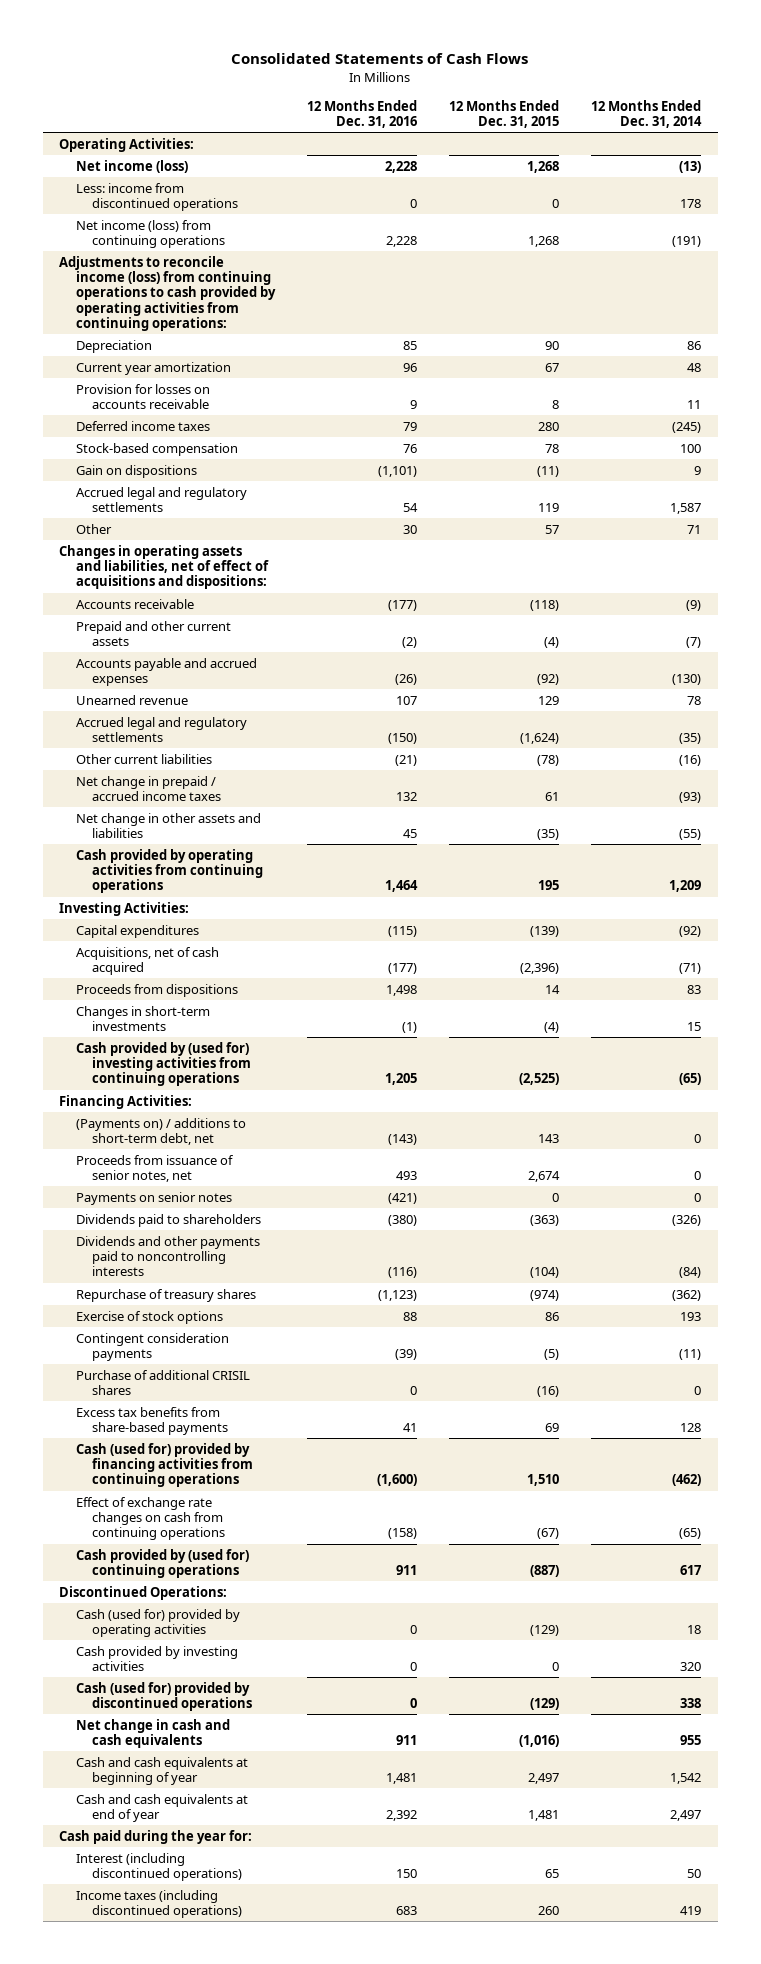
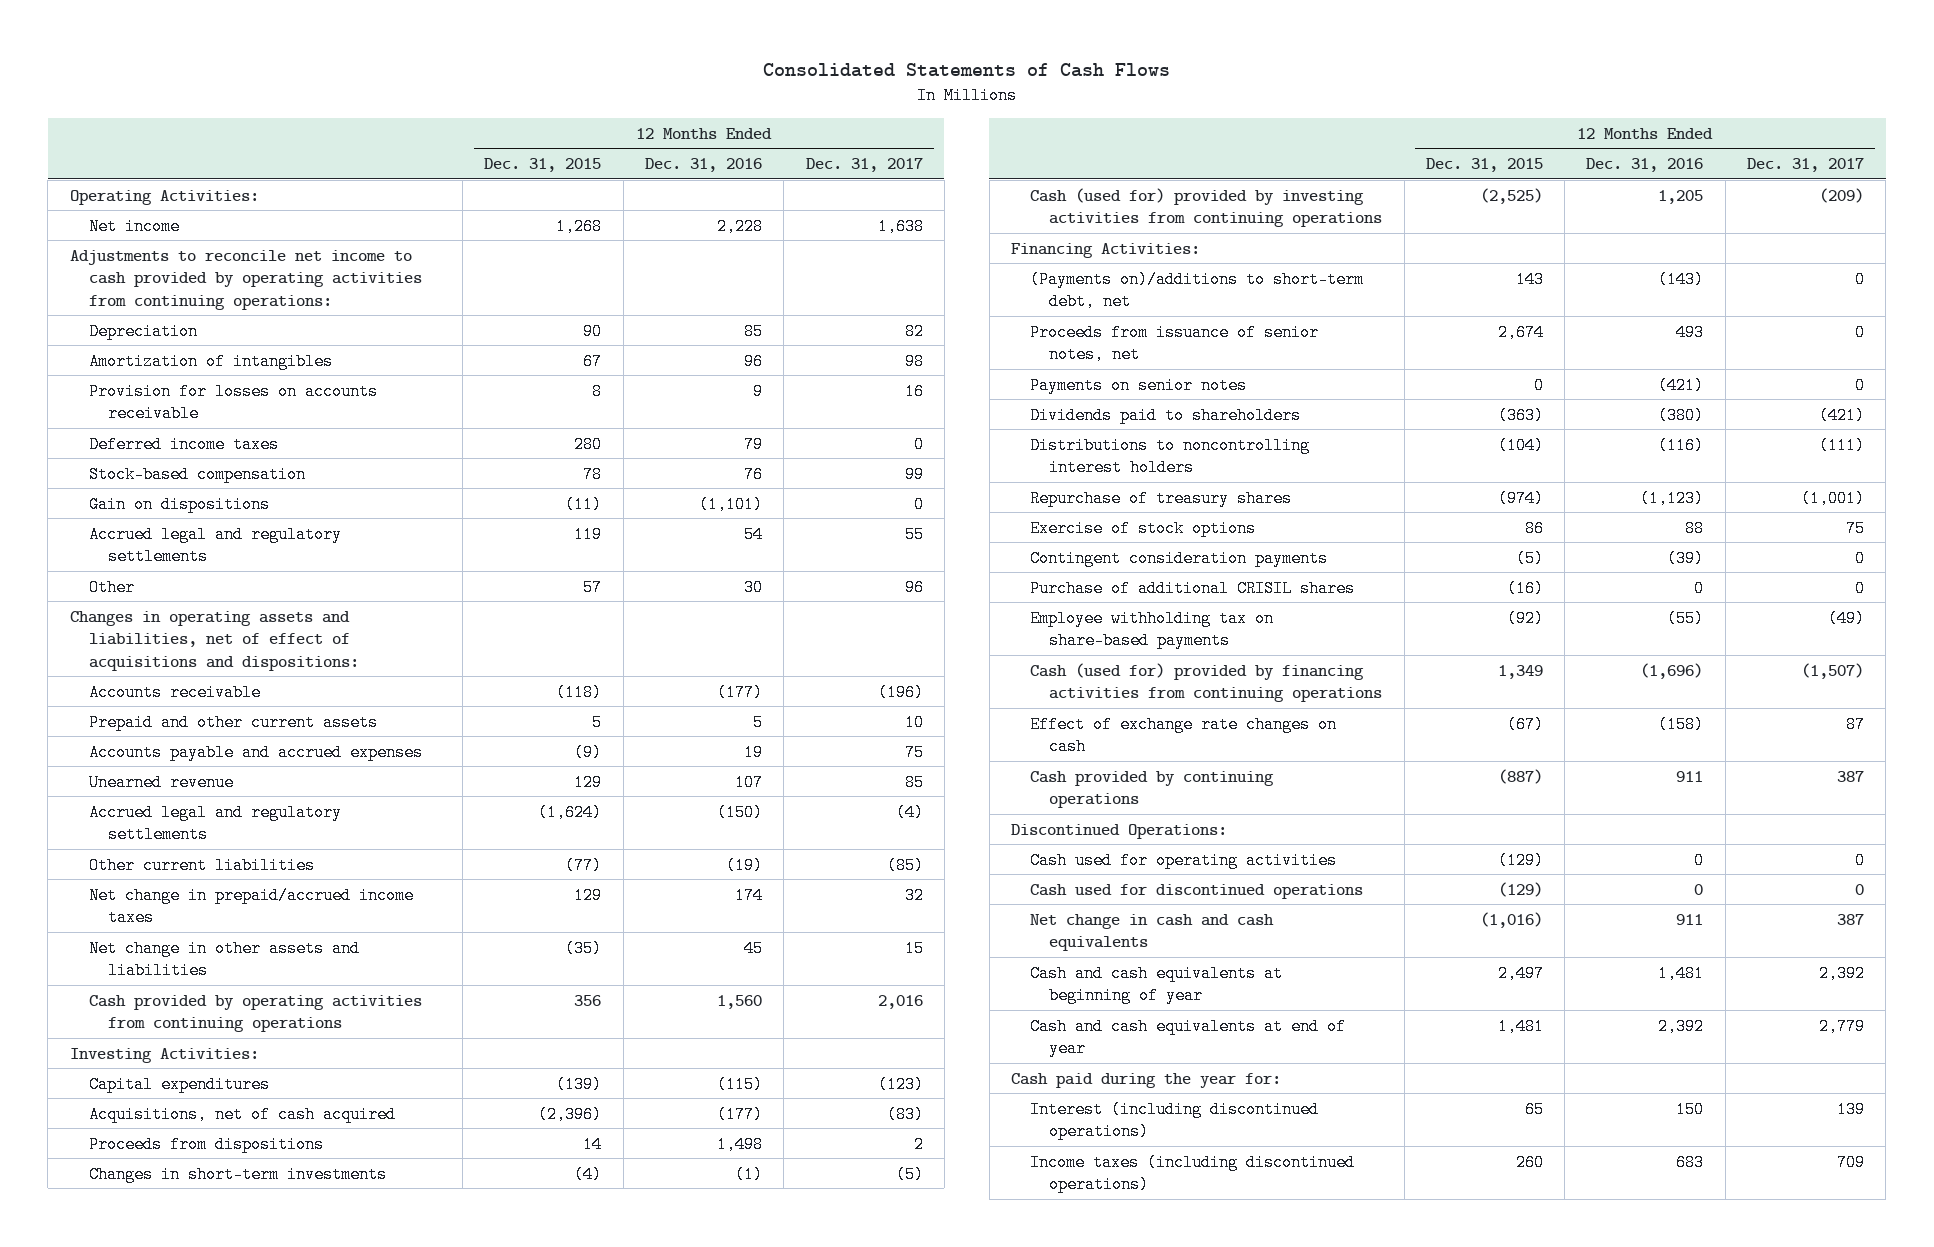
- | 12 Months Ended Dec. 31, 2016 | 12 Months Ended Dec. 31, 2015 | 12 Months Ended Dec. 31, 2014
+ | 12 Months Ended Dec. 31, 2015 | 12 Months Ended Dec. 31, 2016 | 12 Months Ended Dec. 31, 2017
- Net income (loss) | 2,228 | 1,268 | (13)
- Less: income from discontinued operations | 0 | 0 | 178
- Net income (loss) from continuing operations | 2,228 | 1,268 | (191)
- Adjustments to reconcile income (loss) from continuing operations to cash provided by operating activities from continuing operations:
+ Net income | 1,268 | 2,228 | 1,638
+ Adjustments to reconcile net income to cash provided by operating activities from continuing operations:
- Current year amortization | 96 | 67 | 48
+ Amortization of intangibles | 67 | 96 | 98
- Prepaid and other current assets | (2) | (4) | (7)
- Accounts payable and accrued expenses | (26) | (92) | (130)
+ Prepaid and other current assets | 5 | 5 | 10
+ Accounts payable and accrued expenses | (9) | 19 | 75
- Other current liabilities | (21) | (78) | (16)
- Net change in prepaid / accrued income taxes | 132 | 61 | (93)
+ Other current liabilities | (77) | (19) | (85)
+ Net change in prepaid/accrued income taxes | 129 | 174 | 32
- Cash provided by operating activities from continuing operations | 1,464 | 195 | 1,209
+ Cash provided by operating activities from continuing operations | 356 | 1,560 | 2,016
- Cash provided by (used for) investing activities from continuing operations | 1,205 | (2,525) | (65)
+ Cash (used for) provided by investing activities from continuing operations | (2,525) | 1,205 | (209)
- (Payments on) / additions to short-term debt, net | (143) | 143 | 0
+ (Payments on)/additions to short-term debt, net | 143 | (143) | 0
- Dividends and other payments paid to noncontrolling interests | (116) | (104) | (84)
+ Distributions to noncontrolling interest holders | (104) | (116) | (111)
- Excess tax benefits from share-based payments | 41 | 69 | 128
- Cash (used for) provided by financing activities from continuing operations | (1,600) | 1,510 | (462)
- Effect of exchange rate changes on cash from continuing operations | (158) | (67) | (65)
- Cash provided by (used for) continuing operations | 911 | (887) | 617
+ Employee withholding tax on share-based payments | (92) | (55) | (49)
+ Cash (used for) provided by financing activities from continuing operations | 1,349 | (1,696) | (1,507)
+ Effect of exchange rate changes on cash | (67) | (158) | 87
+ Cash provided by continuing operations | (887) | 911 | 387
- Cash (used for) provided by operating activities | 0 | (129) | 18
- Cash provided by investing activities | 0 | 0 | 320
- Cash (used for) provided by discontinued operations | 0 | (129) | 338
+ Cash used for operating activities | (129) | 0 | 0
+ Cash used for discontinued operations | (129) | 0 | 0

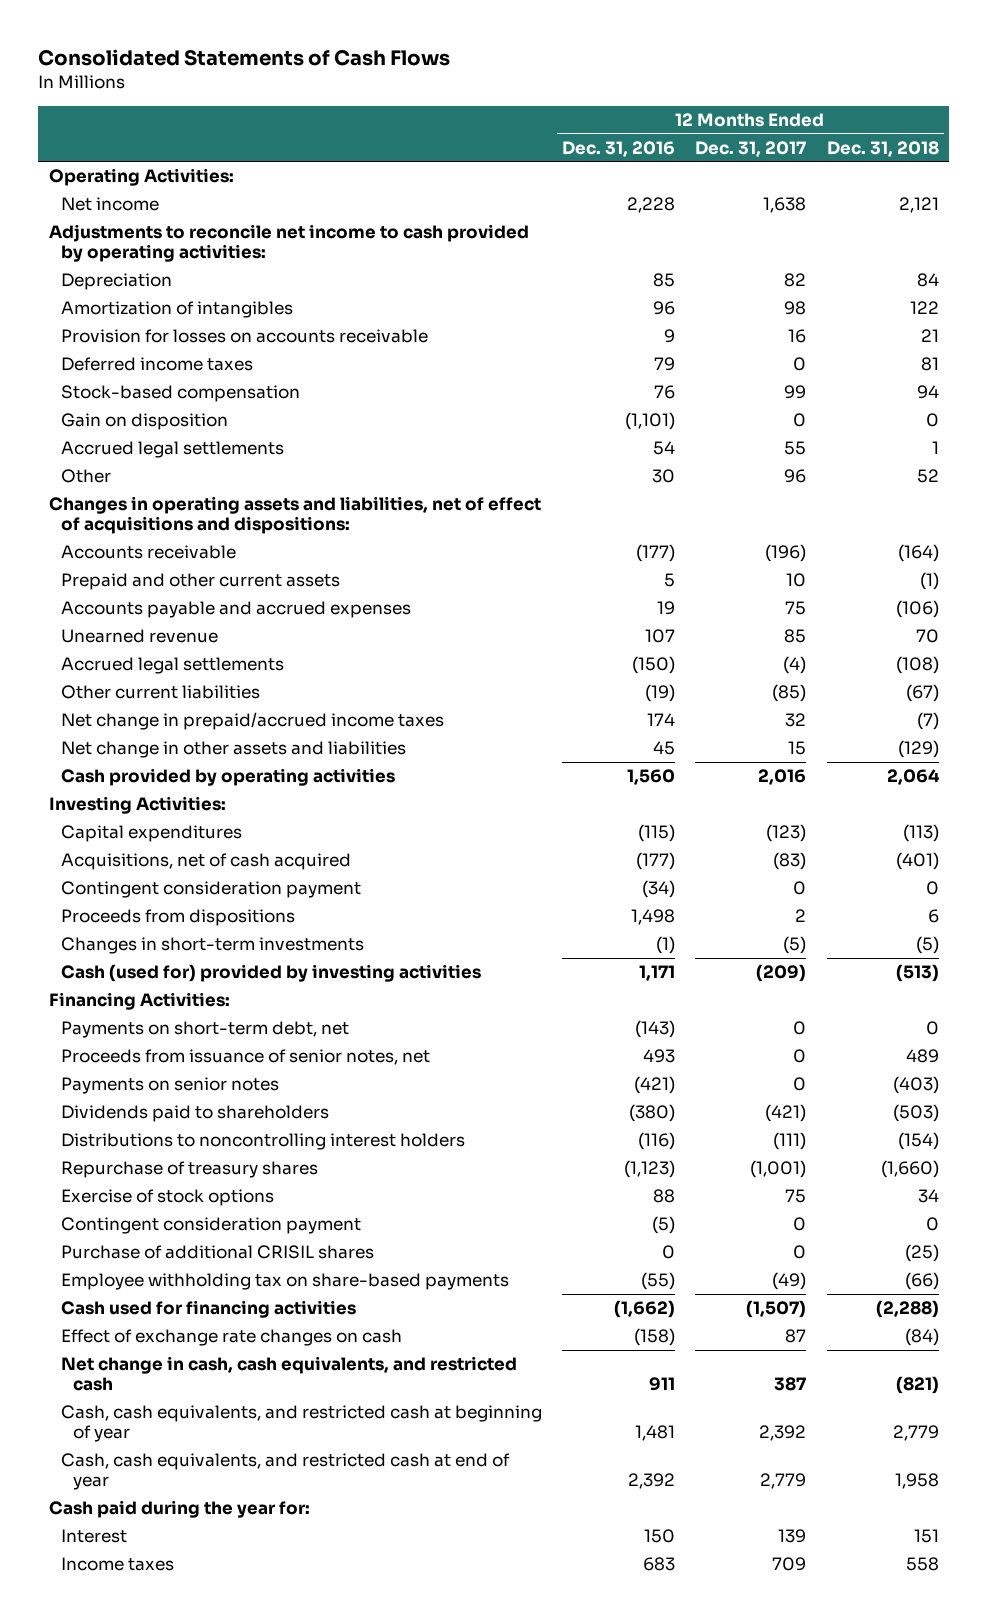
- | 12 Months Ended Dec. 31, 2015 | 12 Months Ended Dec. 31, 2016 | 12 Months Ended Dec. 31, 2017
+ | 12 Months Ended Dec. 31, 2016 | 12 Months Ended Dec. 31, 2017 | 12 Months Ended Dec. 31, 2018
- Adjustments to reconcile net income to cash provided by operating activities from continuing operations:
+ Adjustments to reconcile net income to cash provided by operating activities:
- Gain on dispositions | (11) | (1,101) | 0
- Accrued legal and regulatory settlements | 119 | 54 | 55
+ Gain on disposition | (1,101) | 0 | 0
+ Accrued legal settlements | 54 | 55 | 1
- Accrued legal and regulatory settlements | (1,624) | (150) | (4)
+ Accrued legal settlements | (150) | (4) | (108)
- Cash provided by operating activities from continuing operations | 356 | 1,560 | 2,016
+ Cash provided by operating activities | 1,560 | 2,016 | 2,064
+ Contingent consideration payment | (34) | 0 | 0
- Cash (used for) provided by investing activities from continuing operations | (2,525) | 1,205 | (209)
+ Cash (used for) provided by investing activities | 1,171 | (209) | (513)
- (Payments on)/additions to short-term debt, net | 143 | (143) | 0
+ Payments on short-term debt, net | (143) | 0 | 0
- Contingent consideration payments | (5) | (39) | 0
+ Contingent consideration payment | (5) | 0 | 0
- Cash (used for) provided by financing activities from continuing operations | 1,349 | (1,696) | (1,507)
+ Cash used for financing activities | (1,662) | (1,507) | (2,288)
- Cash provided by continuing operations | (887) | 911 | 387
- Discontinued Operations:
- Cash used for operating activities | (129) | 0 | 0
- Cash used for discontinued operations | (129) | 0 | 0
- Net change in cash and cash equivalents | (1,016) | 911 | 387
- Cash and cash equivalents at beginning of year | 2,497 | 1,481 | 2,392
- Cash and cash equivalents at end of year | 1,481 | 2,392 | 2,779
+ Net change in cash, cash equivalents, and restricted cash | 911 | 387 | (821)
+ Cash, cash equivalents, and restricted cash at beginning of year | 1,481 | 2,392 | 2,779
+ Cash, cash equivalents, and restricted cash at end of year | 2,392 | 2,779 | 1,958
- Interest (including discontinued operations) | 65 | 150 | 139
- Income taxes (including discontinued operations) | 260 | 683 | 709
+ Interest | 150 | 139 | 151
+ Income taxes | 683 | 709 | 558

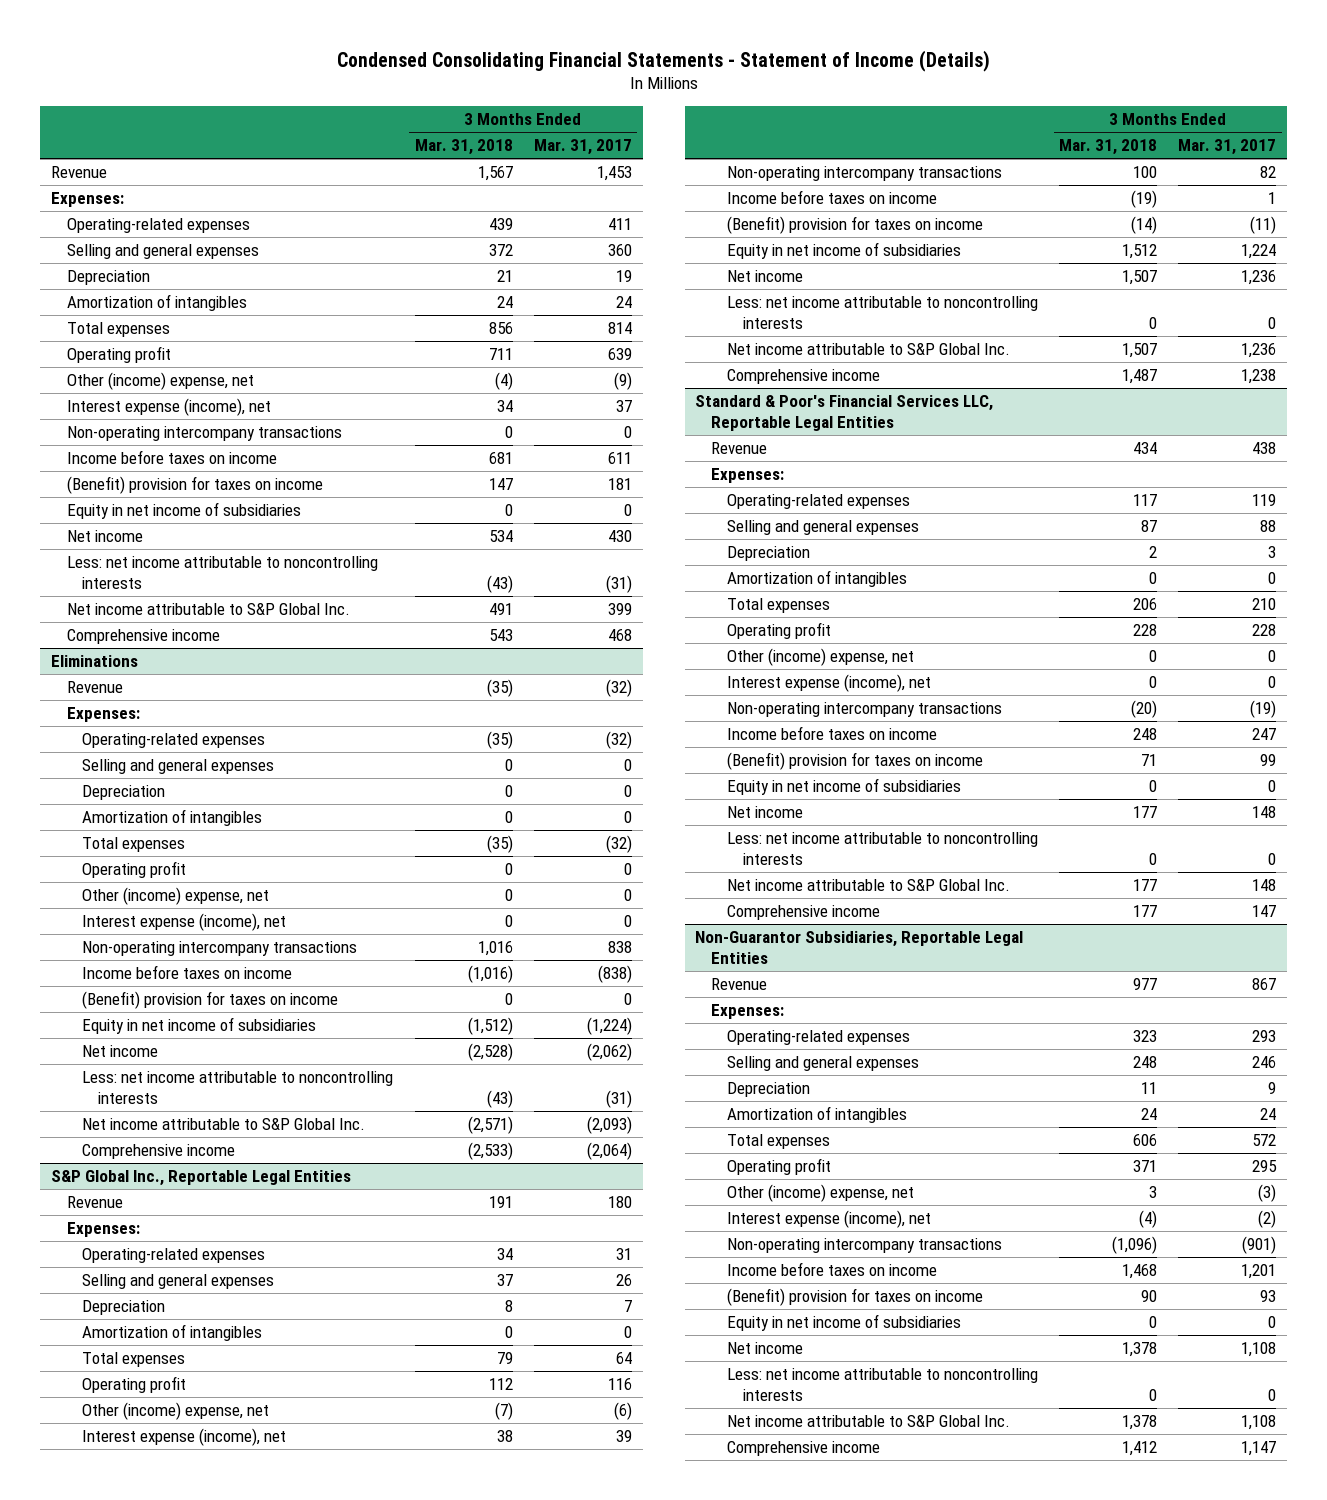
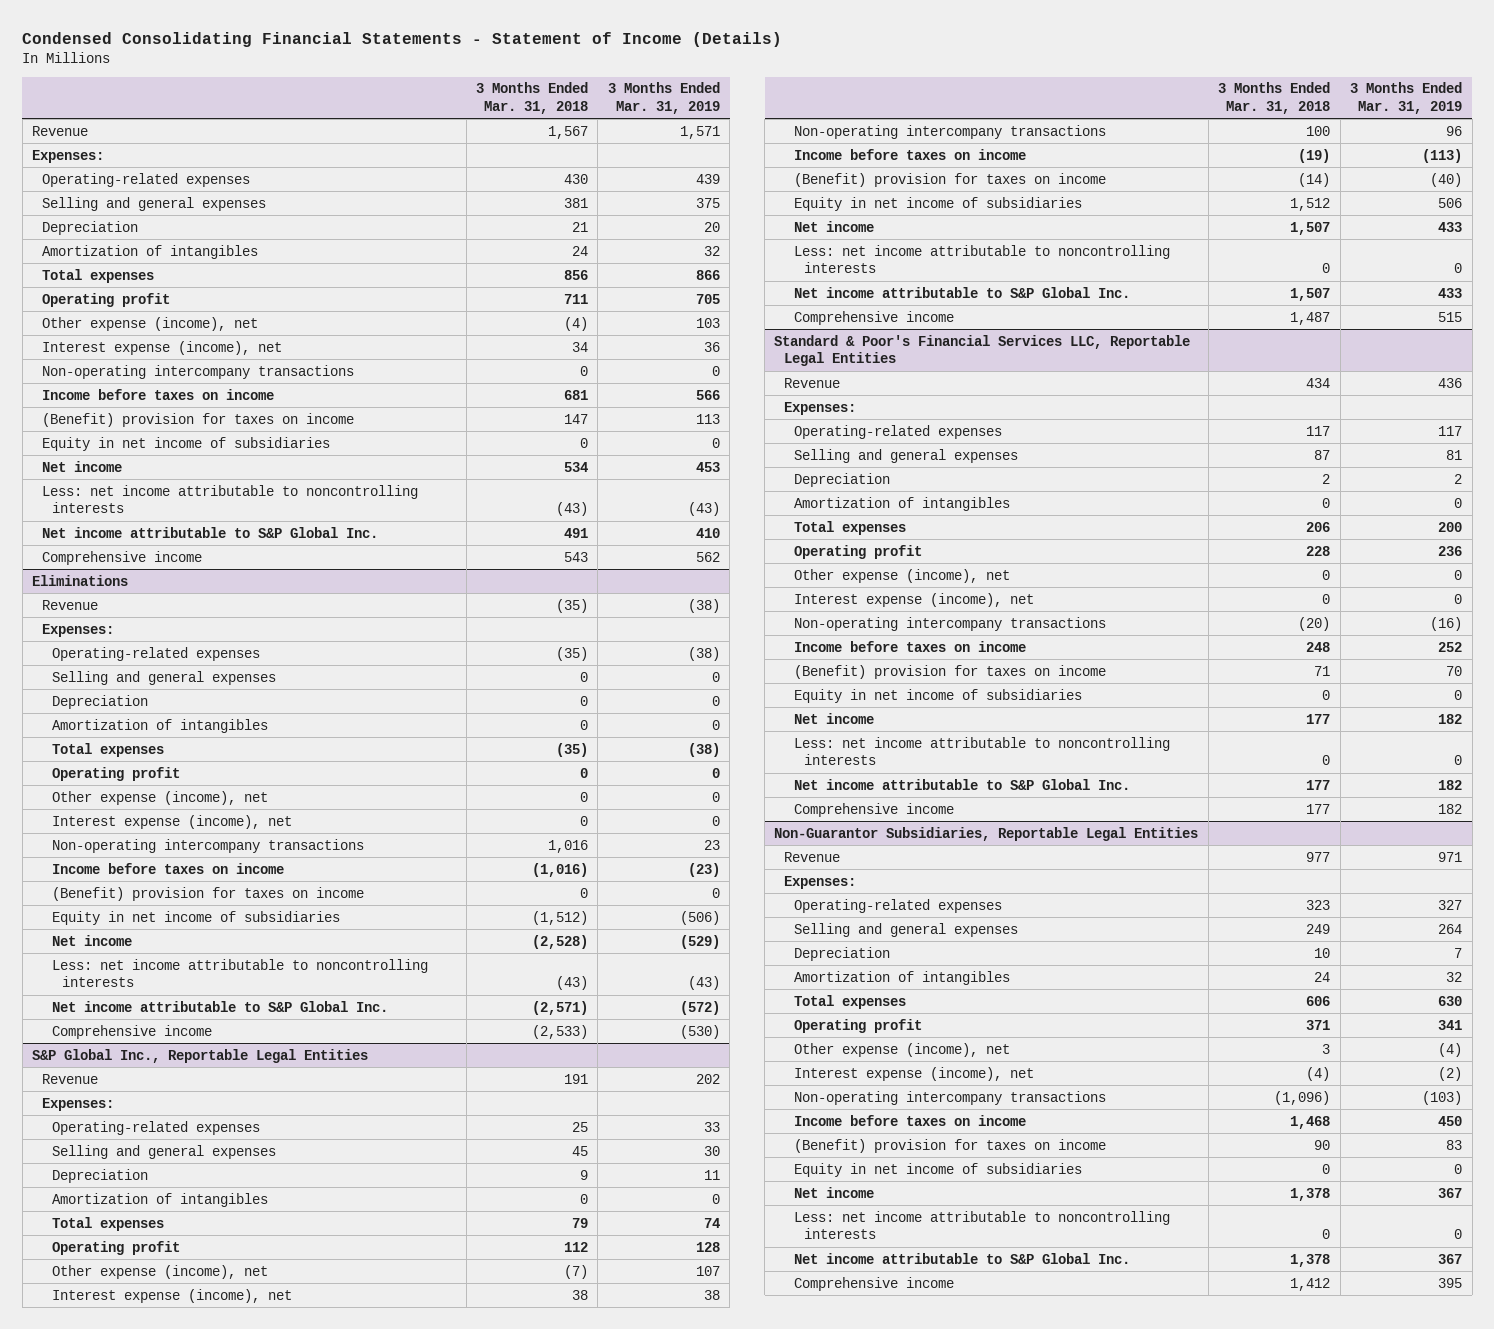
- | 3 Months Ended Mar. 31, 2018 | 3 Months Ended Mar. 31, 2017
+ | 3 Months Ended Mar. 31, 2018 | 3 Months Ended Mar. 31, 2019
- Operating-related expenses | 439 | 411
- Selling and general expenses | 372 | 360
+ Operating-related expenses | 430 | 439
+ Selling and general expenses | 381 | 375
- Other (income) expense, net | (4) | (9)
+ Other expense (income), net | (4) | 103
@ Eliminations
- Other (income) expense, net | 0 | 0
+ Other expense (income), net | 0 | 0
@ S&P Global Inc., Reportable Legal Entities
- Operating-related expenses | 34 | 31
- Selling and general expenses | 37 | 26
- Depreciation | 8 | 7
+ Operating-related expenses | 25 | 33
+ Selling and general expenses | 45 | 30
+ Depreciation | 9 | 11
- Other (income) expense, net | (7) | (6)
+ Other expense (income), net | (7) | 107
@ Standard & Poor's Financial Services LLC, Reportable Legal Entities
- Other (income) expense, net | 0 | 0
+ Other expense (income), net | 0 | 0
@ Non-Guarantor Subsidiaries, Reportable Legal Entities
- Selling and general expenses | 248 | 246
- Depreciation | 11 | 9
+ Selling and general expenses | 249 | 264
+ Depreciation | 10 | 7
- Other (income) expense, net | 3 | (3)
+ Other expense (income), net | 3 | (4)

